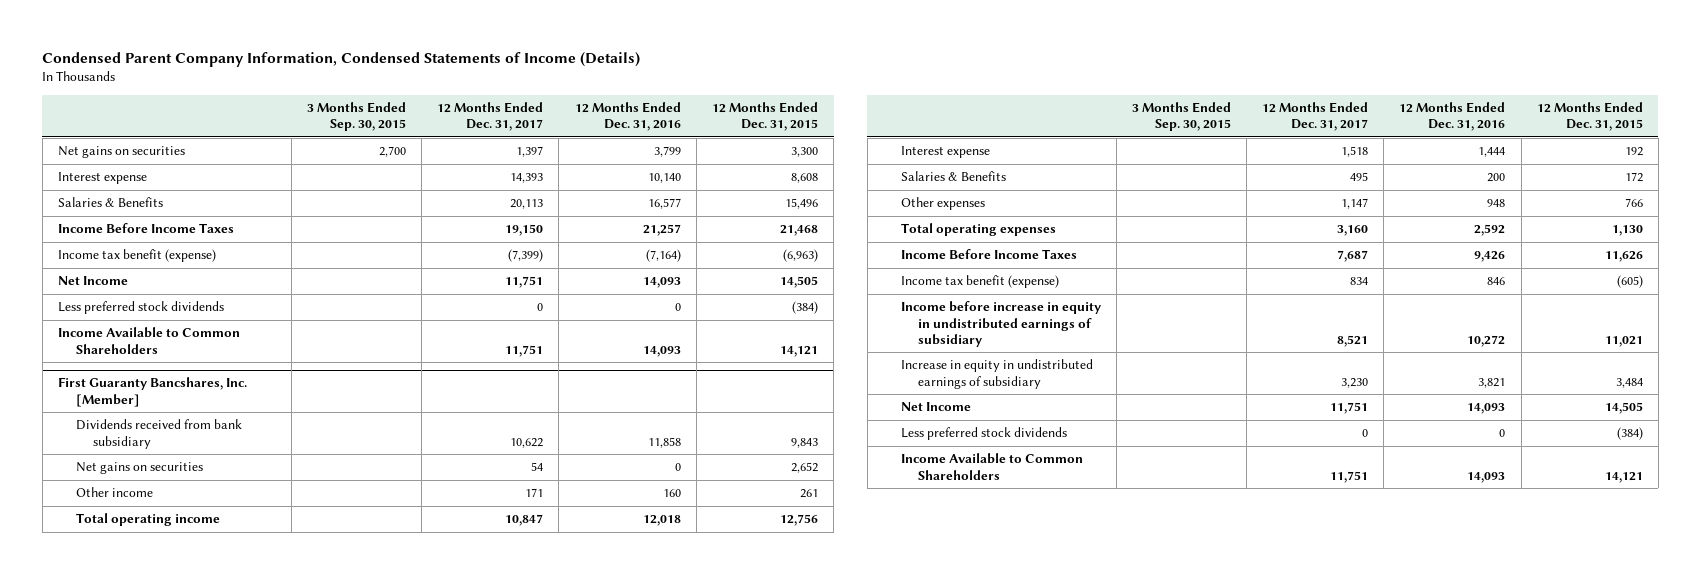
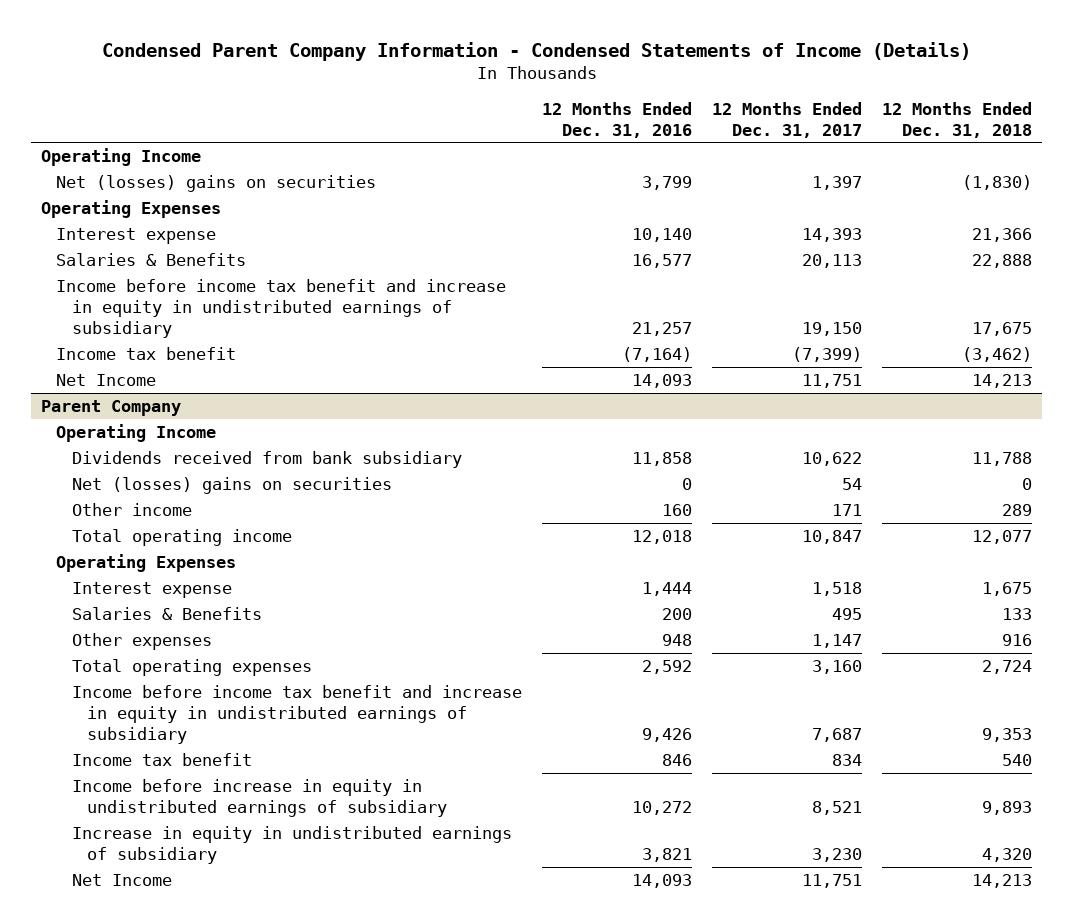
- Condensed Parent Company Information, Condensed Statements of Income (Details)
+ Condensed Parent Company Information - Condensed Statements of Income (Details)
- | 3 Months Ended Sep. 30, 2015 | 12 Months Ended Dec. 31, 2017 | 12 Months Ended Dec. 31, 2016 | 12 Months Ended Dec. 31, 2015
+ | 12 Months Ended Dec. 31, 2016 | 12 Months Ended Dec. 31, 2017 | 12 Months Ended Dec. 31, 2018
- Net gains on securities | 2,700 | 1,397 | 3,799 | 3,300
+ Operating Income
+ Net (losses) gains on securities | 3,799 | 1,397 | (1,830)
+ Operating Expenses
- Income Before Income Taxes | | 19,150 | 21,257 | 21,468
- Income tax benefit (expense) | | (7,399) | (7,164) | (6,963)
+ Income before income tax benefit and increase in equity in undistributed earnings of subsidiary | 21,257 | 19,150 | 17,675
+ Income tax benefit | (7,164) | (7,399) | (3,462)
- Less preferred stock dividends | | 0 | 0 | (384)
- Income Available to Common Shareholders | | 11,751 | 14,093 | 14,121
- First Guaranty Bancshares, Inc. [Member]
+ Parent Company
+ Operating Income
- Net gains on securities | | 54 | 0 | 2,652
+ Net (losses) gains on securities | 0 | 54 | 0
+ Operating Expenses
- Income Before Income Taxes | | 7,687 | 9,426 | 11,626
- Income tax benefit (expense) | | 834 | 846 | (605)
+ Income before income tax benefit and increase in equity in undistributed earnings of subsidiary | 9,426 | 7,687 | 9,353
+ Income tax benefit | 846 | 834 | 540
- Less preferred stock dividends | | 0 | 0 | (384)
- Income Available to Common Shareholders | | 11,751 | 14,093 | 14,121

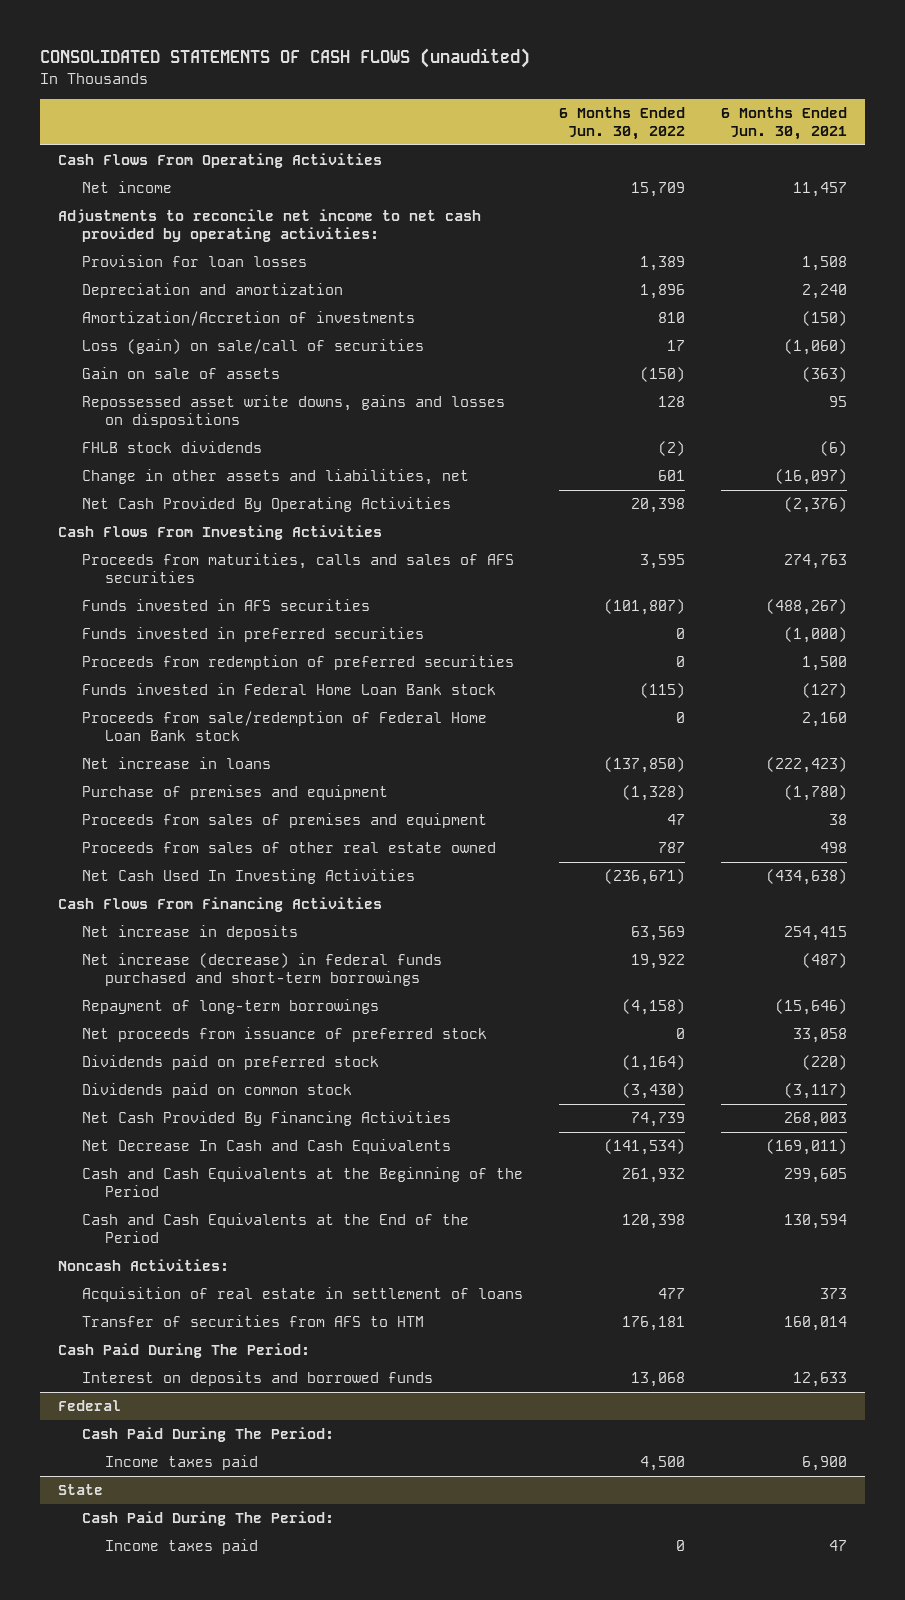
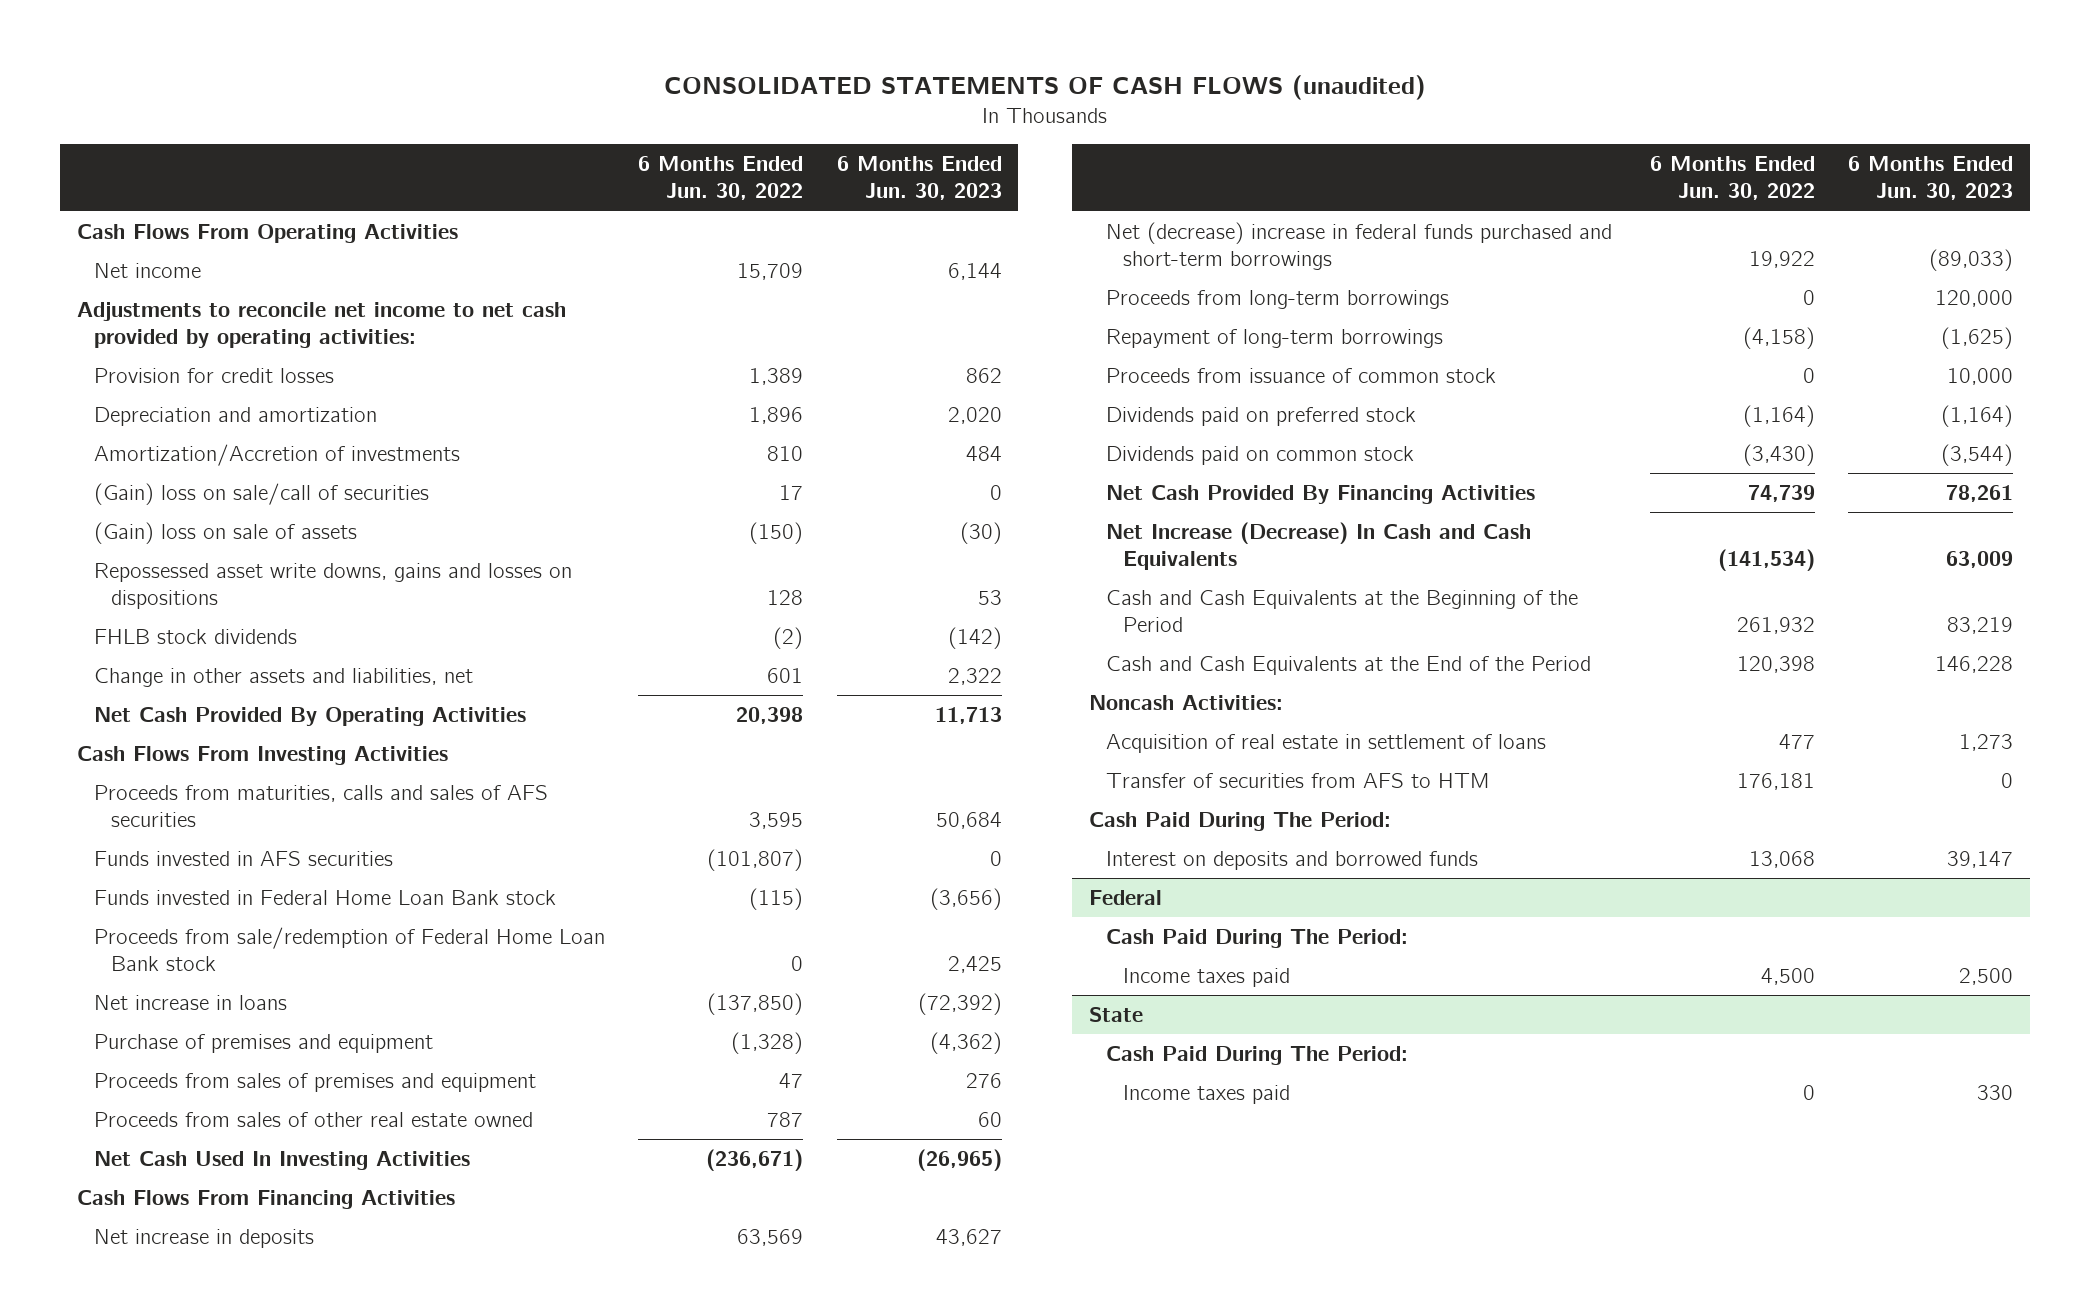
- | 6 Months Ended Jun. 30, 2022 | 6 Months Ended Jun. 30, 2021
+ | 6 Months Ended Jun. 30, 2022 | 6 Months Ended Jun. 30, 2023
- Provision for loan losses | 1,389 | 1,508
+ Provision for credit losses | 1,389 | 862
- Loss (gain) on sale/call of securities | 17 | (1,060)
- Gain on sale of assets | (150) | (363)
+ (Gain) loss on sale/call of securities | 17 | 0
+ (Gain) loss on sale of assets | (150) | (30)
- Funds invested in preferred securities | 0 | (1,000)
- Proceeds from redemption of preferred securities | 0 | 1,500
- Net increase (decrease) in federal funds purchased and short-term borrowings | 19,922 | (487)
+ Net (decrease) increase in federal funds purchased and short-term borrowings | 19,922 | (89,033)
+ Proceeds from long-term borrowings | 0 | 120,000
- Net proceeds from issuance of preferred stock | 0 | 33,058
+ Proceeds from issuance of common stock | 0 | 10,000
- Net Decrease In Cash and Cash Equivalents | (141,534) | (169,011)
+ Net Increase (Decrease) In Cash and Cash Equivalents | (141,534) | 63,009

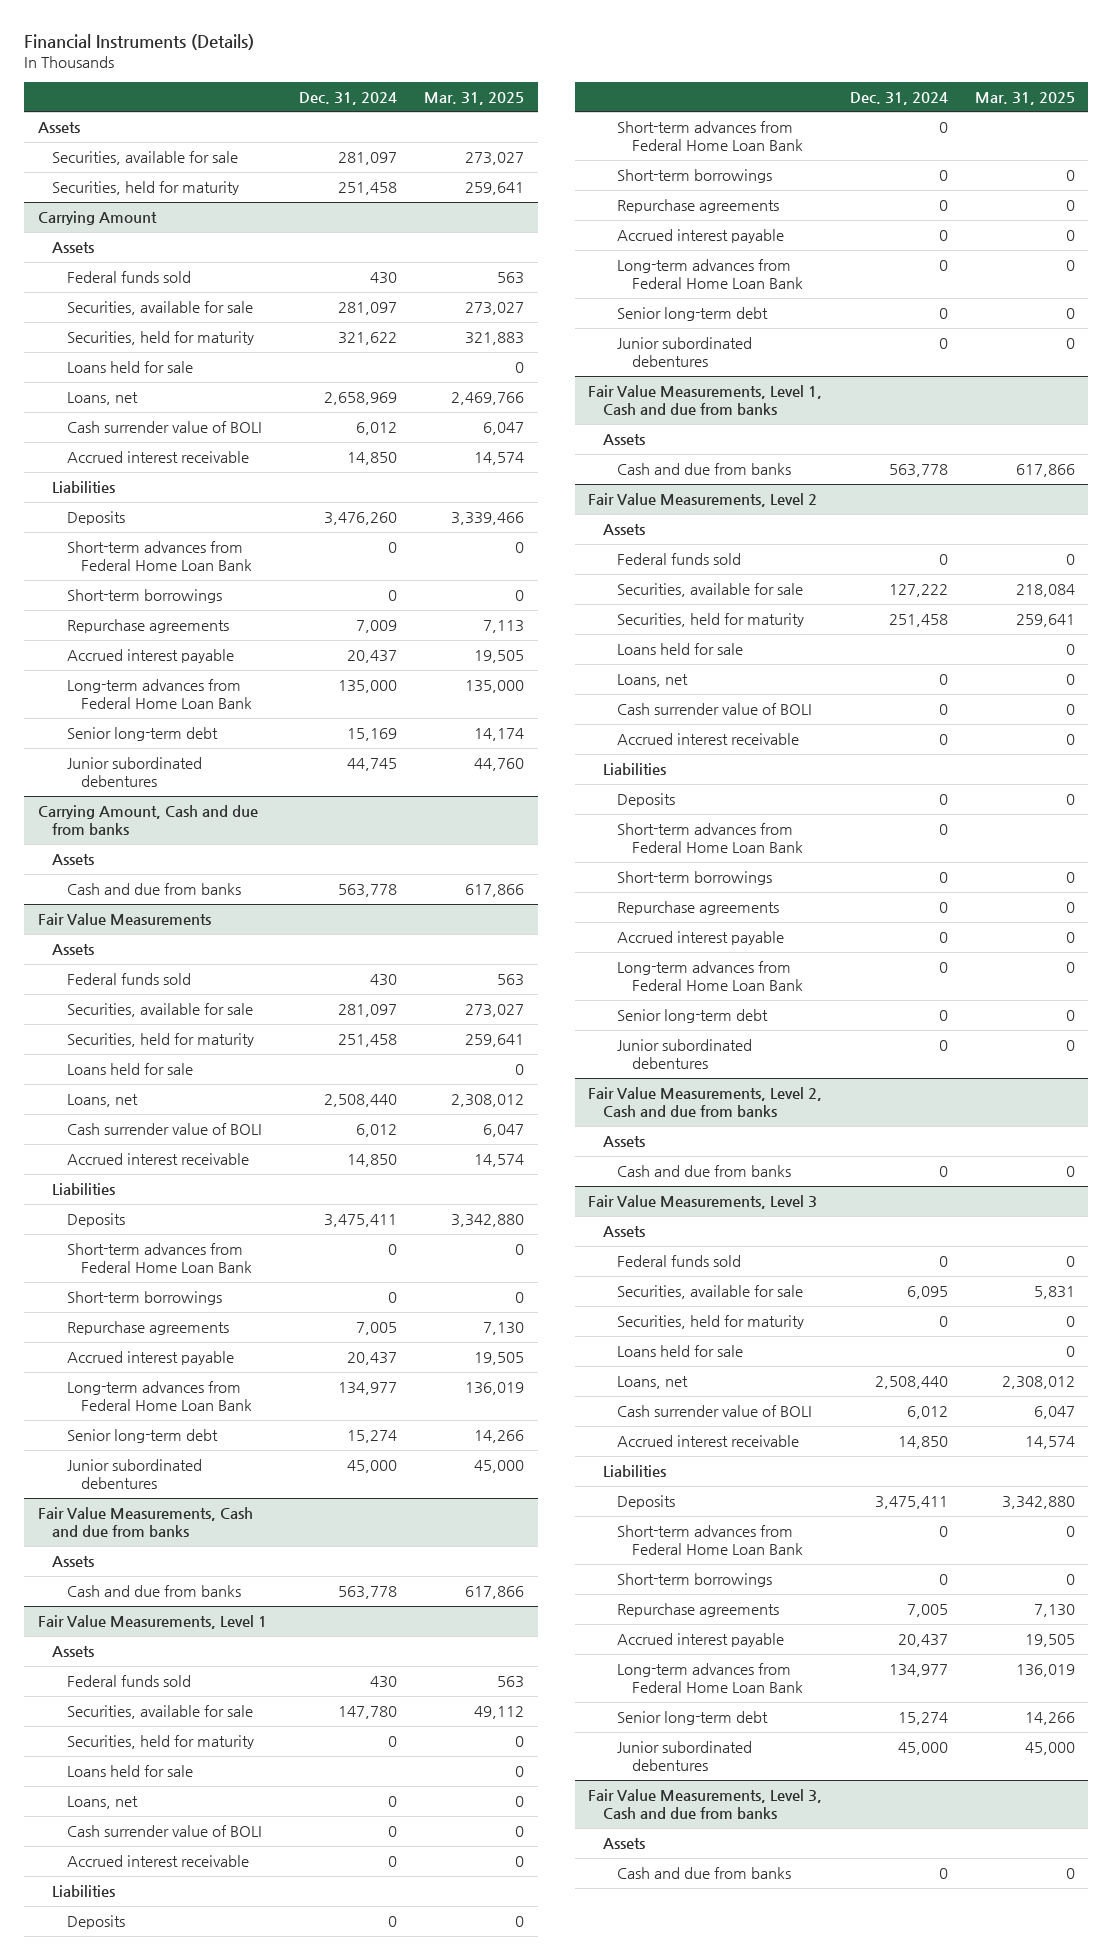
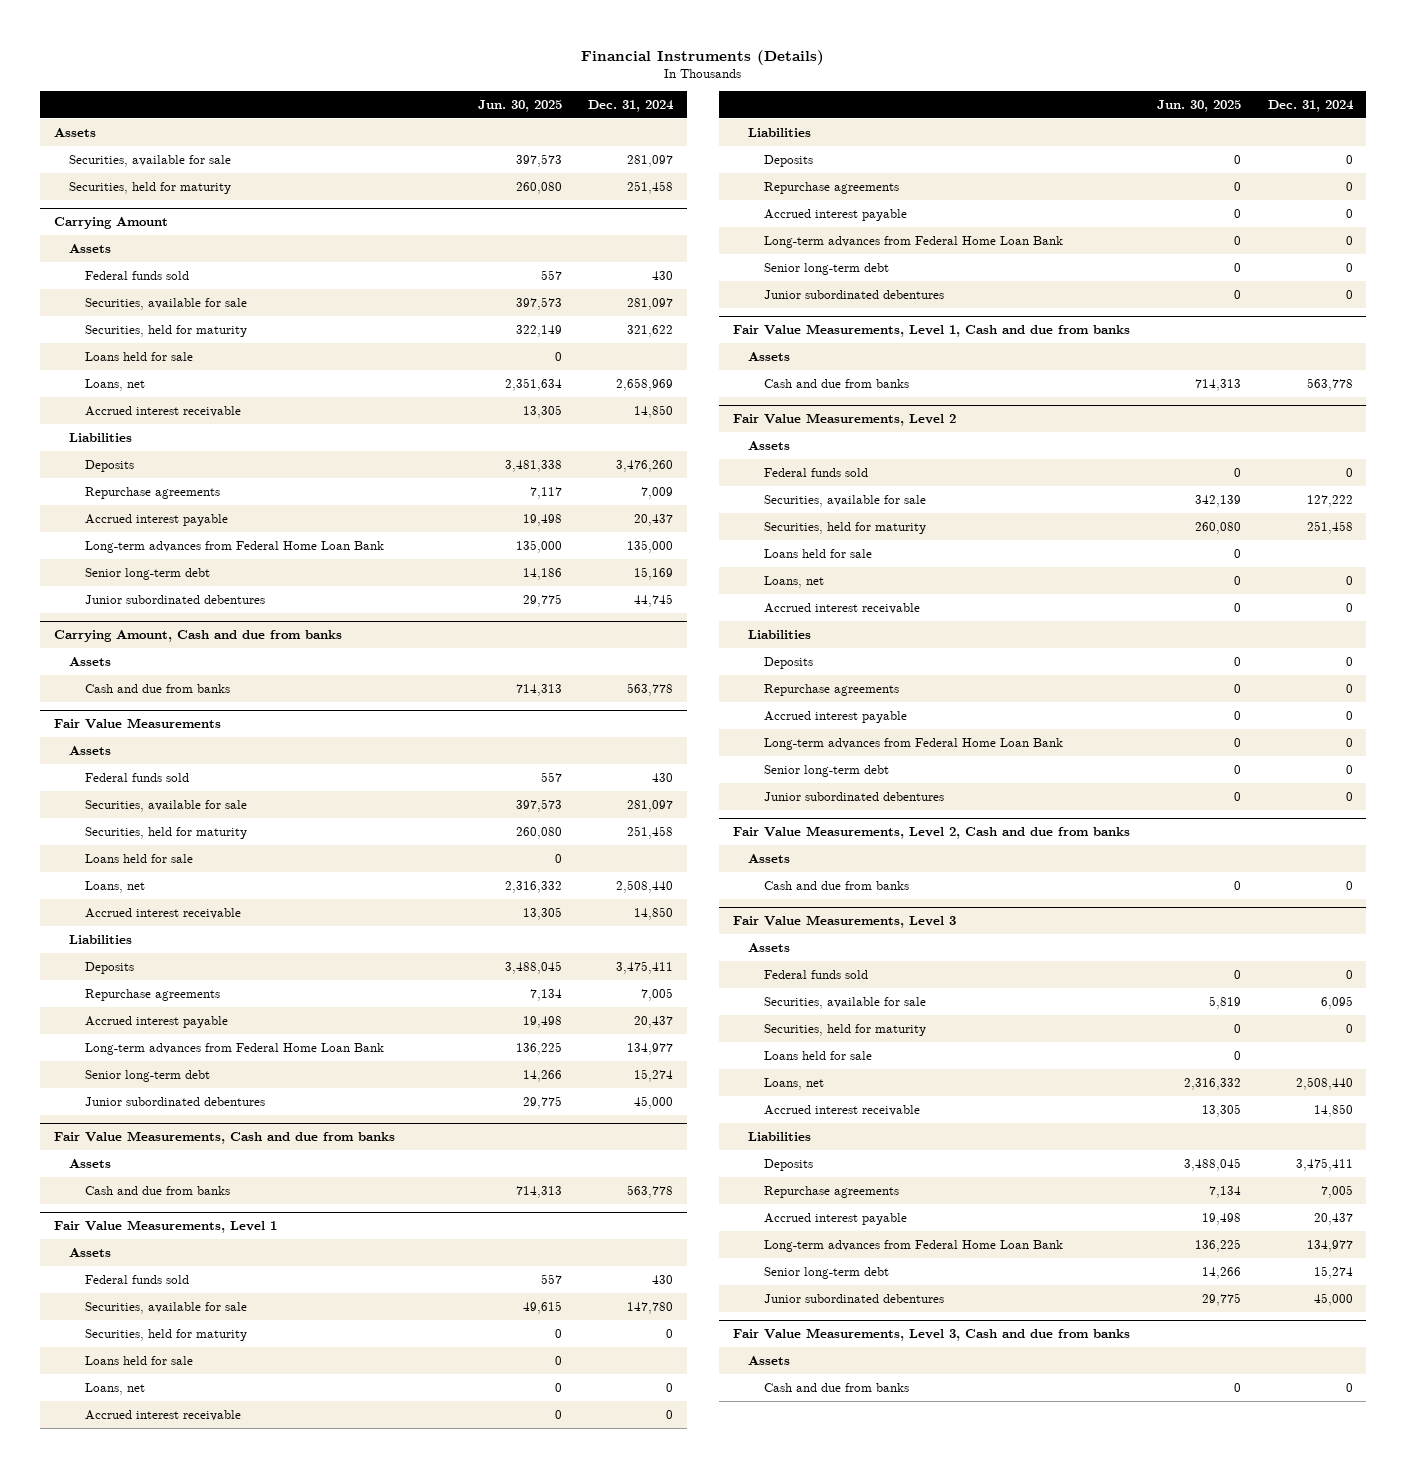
- | Dec. 31, 2024 | Mar. 31, 2025
+ | Jun. 30, 2025 | Dec. 31, 2024
@ Carrying Amount
- Cash surrender value of BOLI | 6,012 | 6,047
- Short-term advances from Federal Home Loan Bank | 0 | 0
- Short-term borrowings | 0 | 0
@ Fair Value Measurements
- Cash surrender value of BOLI | 6,012 | 6,047
- Short-term advances from Federal Home Loan Bank | 0 | 0
- Short-term borrowings | 0 | 0
@ Fair Value Measurements, Level 1
- Cash surrender value of BOLI | 0 | 0
- Short-term advances from Federal Home Loan Bank | 0 |
- Short-term borrowings | 0 | 0
@ Fair Value Measurements, Level 2
- Cash surrender value of BOLI | 0 | 0
- Short-term advances from Federal Home Loan Bank | 0 |
- Short-term borrowings | 0 | 0
@ Fair Value Measurements, Level 3
- Cash surrender value of BOLI | 6,012 | 6,047
- Short-term advances from Federal Home Loan Bank | 0 | 0
- Short-term borrowings | 0 | 0

